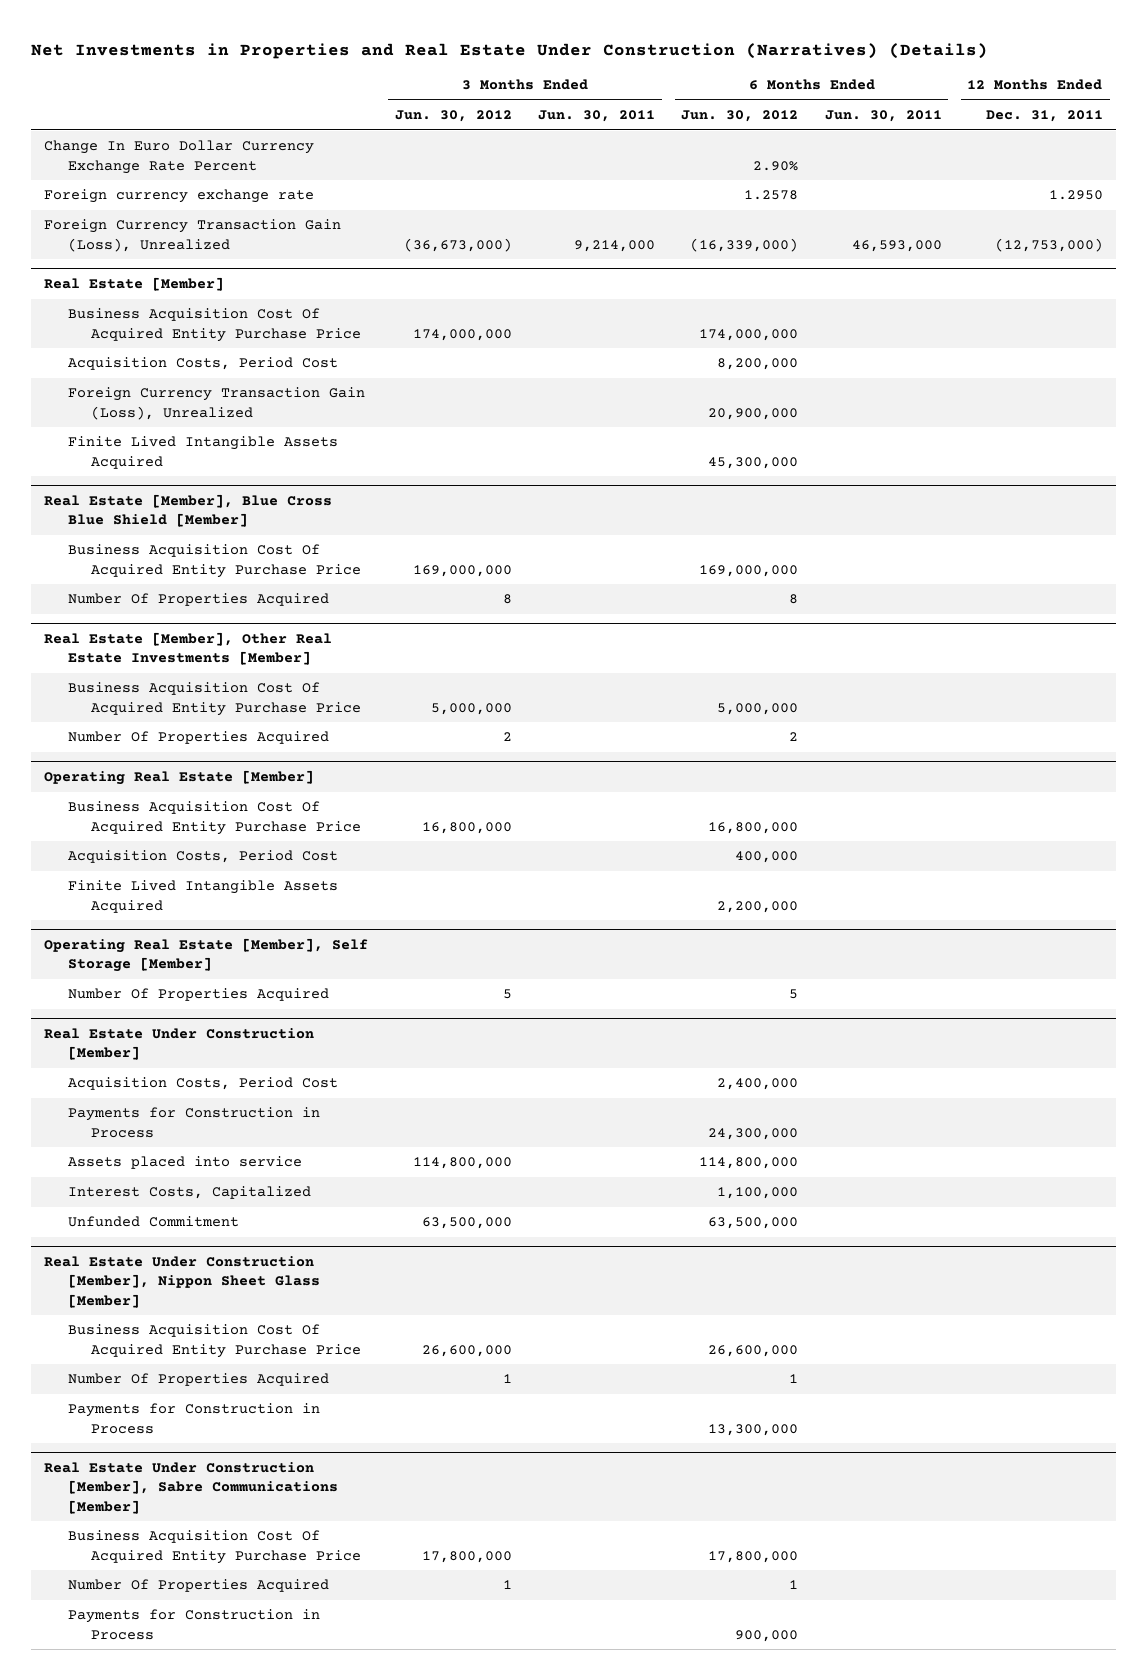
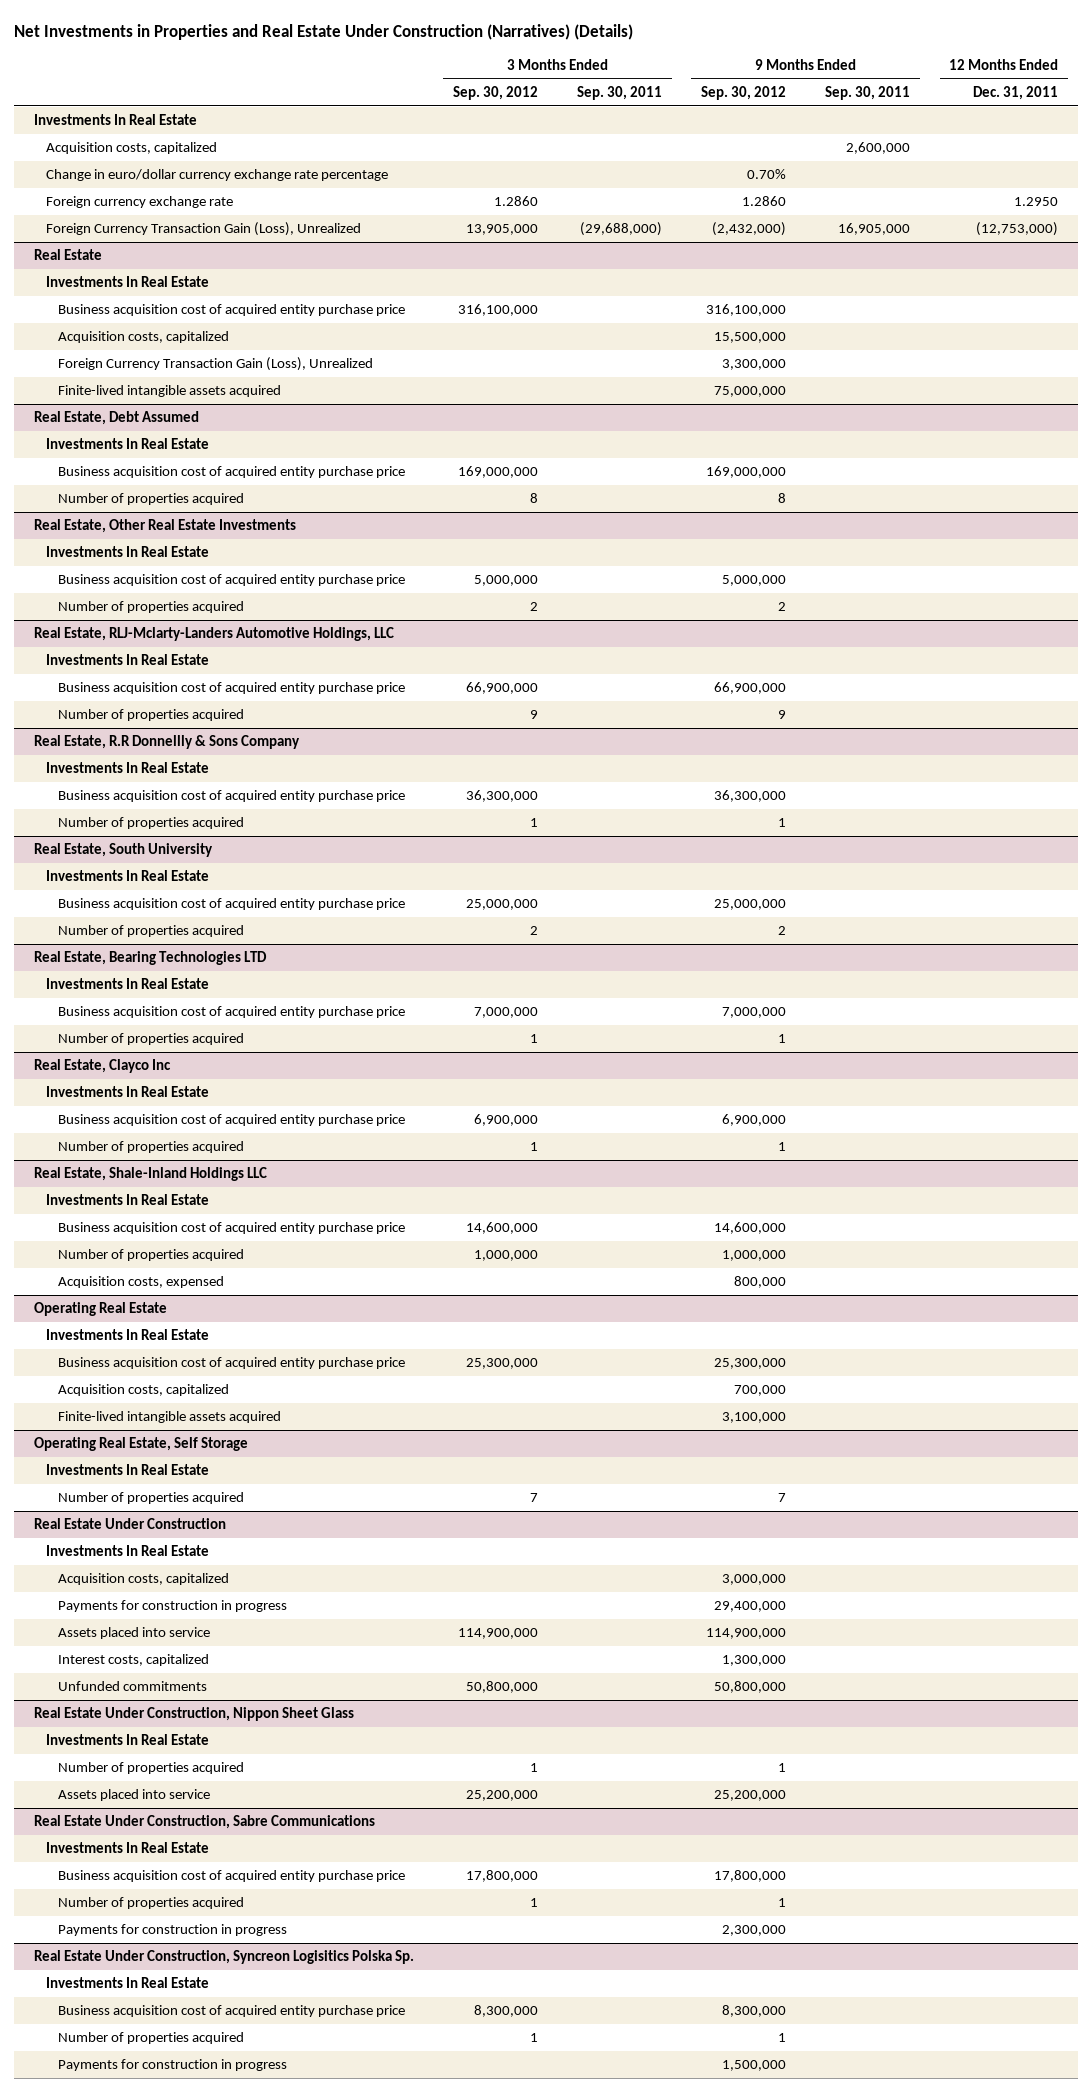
- | 3 Months Ended Jun. 30, 2012 | 3 Months Ended Jun. 30, 2011 | 6 Months Ended Jun. 30, 2012 | 6 Months Ended Jun. 30, 2011 | 12 Months Ended Dec. 31, 2011
+ | 3 Months Ended Sep. 30, 2012 | 3 Months Ended Sep. 30, 2011 | 9 Months Ended Sep. 30, 2012 | 9 Months Ended Sep. 30, 2011 | 12 Months Ended Dec. 31, 2011
- Change In Euro Dollar Currency Exchange Rate Percent | | | 2.90% | |
+ Investments In Real Estate
+ Acquisition costs, capitalized | | | | 2,600,000 |
+ Change in euro/dollar currency exchange rate percentage | | | 0.70% | |
- Real Estate [Member]
- Business Acquisition Cost Of Acquired Entity Purchase Price | 174,000,000 | | 174,000,000 | |
- Acquisition Costs, Period Cost | | | 8,200,000 | |
+ Real Estate
+ Investments In Real Estate
+ Business acquisition cost of acquired entity purchase price | 316,100,000 | | 316,100,000 | |
+ Acquisition costs, capitalized | | | 15,500,000 | |
- Finite Lived Intangible Assets Acquired | | | 45,300,000 | |
- Real Estate [Member], Blue Cross Blue Shield [Member]
- Business Acquisition Cost Of Acquired Entity Purchase Price | 169,000,000 | | 169,000,000 | |
- Number Of Properties Acquired | 8 | | 8 | |
- Real Estate [Member], Other Real Estate Investments [Member]
- Business Acquisition Cost Of Acquired Entity Purchase Price | 5,000,000 | | 5,000,000 | |
- Number Of Properties Acquired | 2 | | 2 | |
- Operating Real Estate [Member]
- Business Acquisition Cost Of Acquired Entity Purchase Price | 16,800,000 | | 16,800,000 | |
- Acquisition Costs, Period Cost | | | 400,000 | |
- Finite Lived Intangible Assets Acquired | | | 2,200,000 | |
- Operating Real Estate [Member], Self Storage [Member]
- Number Of Properties Acquired | 5 | | 5 | |
- Real Estate Under Construction [Member]
- Acquisition Costs, Period Cost | | | 2,400,000 | |
- Payments for Construction in Process | | | 24,300,000 | |
+ Finite-lived intangible assets acquired | | | 75,000,000 | |
+ Real Estate, Debt Assumed
+ Investments In Real Estate
+ Business acquisition cost of acquired entity purchase price | 169,000,000 | | 169,000,000 | |
+ Number of properties acquired | 8 | | 8 | |
+ Real Estate, Other Real Estate Investments
+ Investments In Real Estate
+ Business acquisition cost of acquired entity purchase price | 5,000,000 | | 5,000,000 | |
+ Number of properties acquired | 2 | | 2 | |
+ Real Estate, RLJ-Mclarty-Landers Automotive Holdings, LLC
+ Investments In Real Estate
+ Business acquisition cost of acquired entity purchase price | 66,900,000 | | 66,900,000 | |
+ Number of properties acquired | 9 | | 9 | |
+ Real Estate, R.R Donnellly & Sons Company
+ Investments In Real Estate
+ Business acquisition cost of acquired entity purchase price | 36,300,000 | | 36,300,000 | |
+ Number of properties acquired | 1 | | 1 | |
+ Real Estate, South University
+ Investments In Real Estate
+ Business acquisition cost of acquired entity purchase price | 25,000,000 | | 25,000,000 | |
+ Number of properties acquired | 2 | | 2 | |
+ Real Estate, Bearing Technologies LTD
+ Investments In Real Estate
+ Business acquisition cost of acquired entity purchase price | 7,000,000 | | 7,000,000 | |
+ Number of properties acquired | 1 | | 1 | |
+ Real Estate, Clayco Inc
+ Investments In Real Estate
+ Business acquisition cost of acquired entity purchase price | 6,900,000 | | 6,900,000 | |
+ Number of properties acquired | 1 | | 1 | |
+ Real Estate, Shale-Inland Holdings LLC
+ Investments In Real Estate
+ Business acquisition cost of acquired entity purchase price | 14,600,000 | | 14,600,000 | |
+ Number of properties acquired | 1,000,000 | | 1,000,000 | |
+ Acquisition costs, expensed | | | 800,000 | |
+ Operating Real Estate
+ Investments In Real Estate
+ Business acquisition cost of acquired entity purchase price | 25,300,000 | | 25,300,000 | |
+ Acquisition costs, capitalized | | | 700,000 | |
+ Finite-lived intangible assets acquired | | | 3,100,000 | |
+ Operating Real Estate, Self Storage
+ Investments In Real Estate
+ Number of properties acquired | 7 | | 7 | |
+ Real Estate Under Construction
+ Investments In Real Estate
+ Acquisition costs, capitalized | | | 3,000,000 | |
+ Payments for construction in progress | | | 29,400,000 | |
- Interest Costs, Capitalized | | | 1,100,000 | |
- Unfunded Commitment | 63,500,000 | | 63,500,000 | |
- Real Estate Under Construction [Member], Nippon Sheet Glass [Member]
- Business Acquisition Cost Of Acquired Entity Purchase Price | 26,600,000 | | 26,600,000 | |
- Number Of Properties Acquired | 1 | | 1 | |
- Payments for Construction in Process | | | 13,300,000 | |
- Real Estate Under Construction [Member], Sabre Communications [Member]
- Business Acquisition Cost Of Acquired Entity Purchase Price | 17,800,000 | | 17,800,000 | |
- Number Of Properties Acquired | 1 | | 1 | |
- Payments for Construction in Process | | | 900,000 | |
+ Interest costs, capitalized | | | 1,300,000 | |
+ Unfunded commitments | 50,800,000 | | 50,800,000 | |
+ Real Estate Under Construction, Nippon Sheet Glass
+ Investments In Real Estate
+ Number of properties acquired | 1 | | 1 | |
+ Assets placed into service | 25,200,000 | | 25,200,000 | |
+ Real Estate Under Construction, Sabre Communications
+ Investments In Real Estate
+ Business acquisition cost of acquired entity purchase price | 17,800,000 | | 17,800,000 | |
+ Number of properties acquired | 1 | | 1 | |
+ Payments for construction in progress | | | 2,300,000 | |
+ Real Estate Under Construction, Syncreon Logisitics Polska Sp.
+ Investments In Real Estate
+ Business acquisition cost of acquired entity purchase price | 8,300,000 | | 8,300,000 | |
+ Number of properties acquired | 1 | | 1 | |
+ Payments for construction in progress | | | 1,500,000 | |

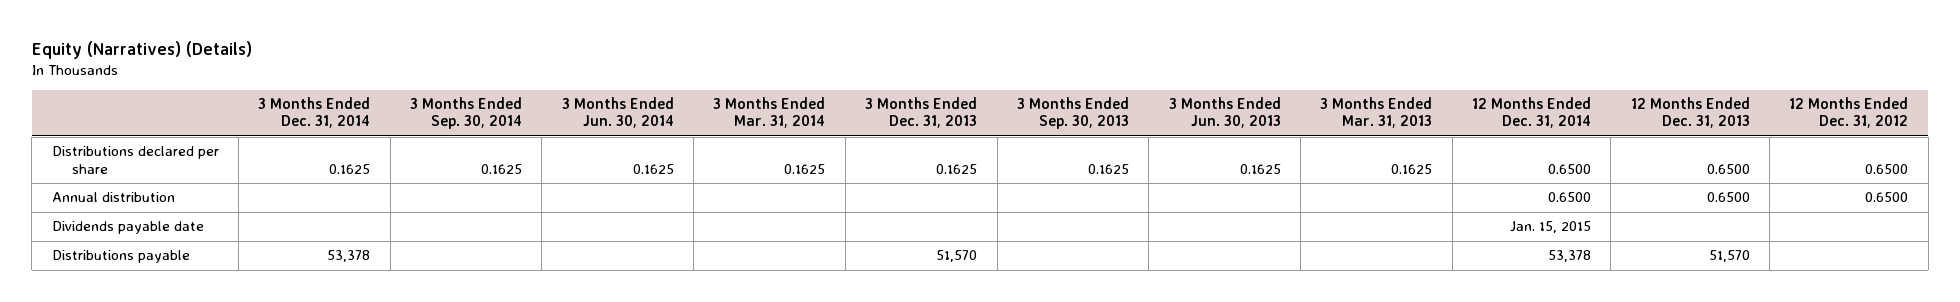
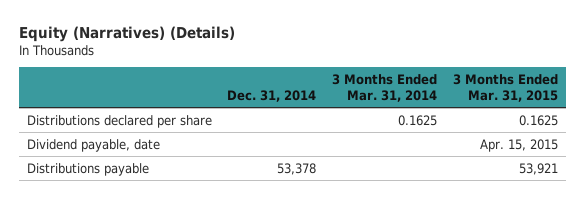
- | 3 Months Ended Dec. 31, 2014 | 3 Months Ended Sep. 30, 2014 | 3 Months Ended Jun. 30, 2014 | 3 Months Ended Mar. 31, 2014 | 3 Months Ended Dec. 31, 2013 | 3 Months Ended Sep. 30, 2013 | 3 Months Ended Jun. 30, 2013 | 3 Months Ended Mar. 31, 2013 | 12 Months Ended Dec. 31, 2014 | 12 Months Ended Dec. 31, 2013 | 12 Months Ended Dec. 31, 2012
+ | Dec. 31, 2014 | 3 Months Ended Mar. 31, 2014 | 3 Months Ended Mar. 31, 2015
- Annual distribution | | | | | | | | | 0.6500 | 0.6500 | 0.6500
- Dividends payable date | | | | | | | | | Jan. 15, 2015 | |
+ Dividend payable, date | | | Apr. 15, 2015

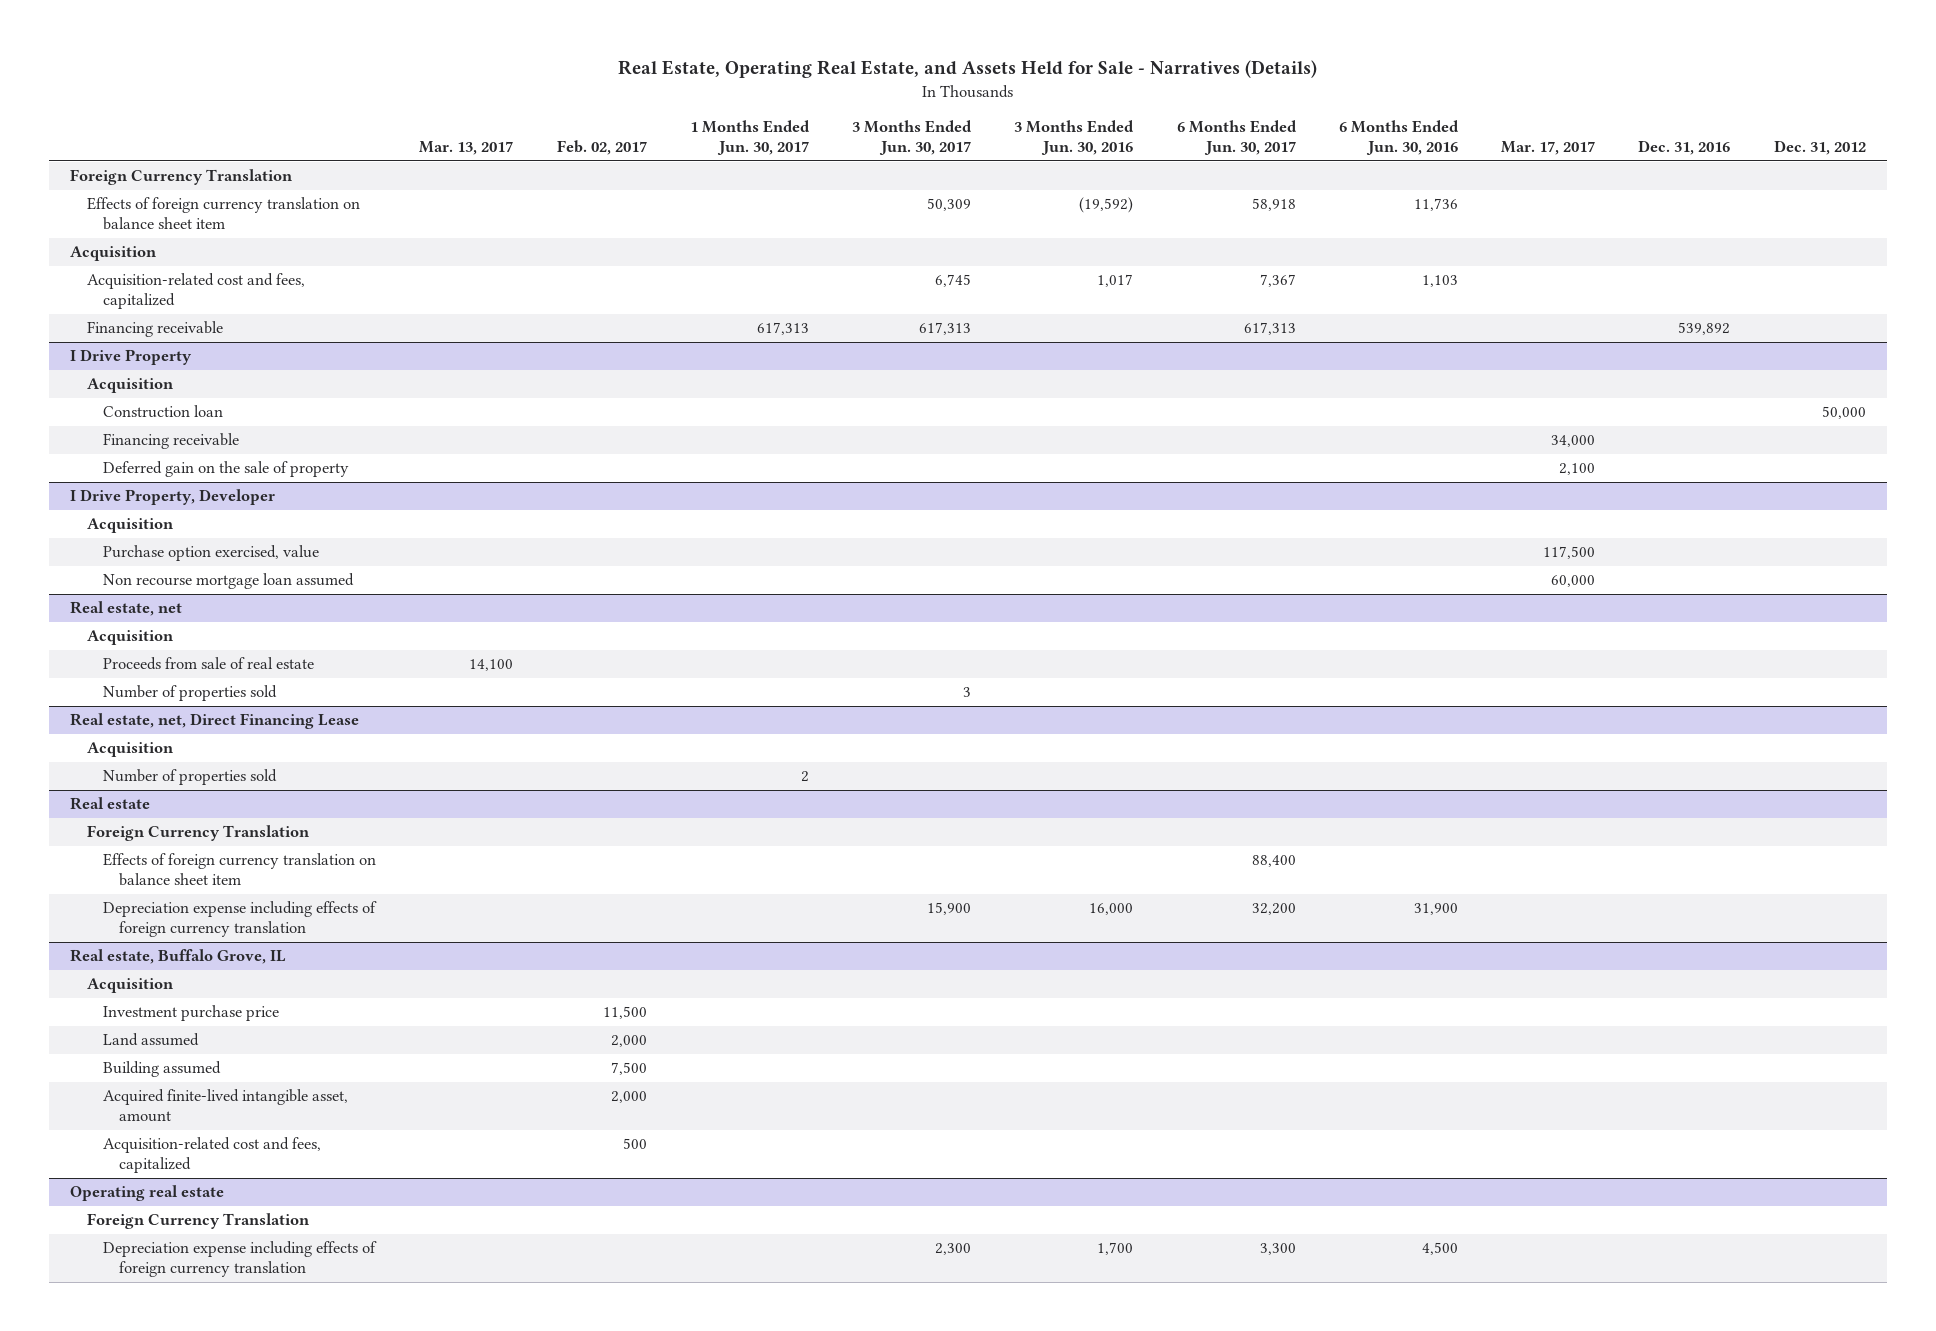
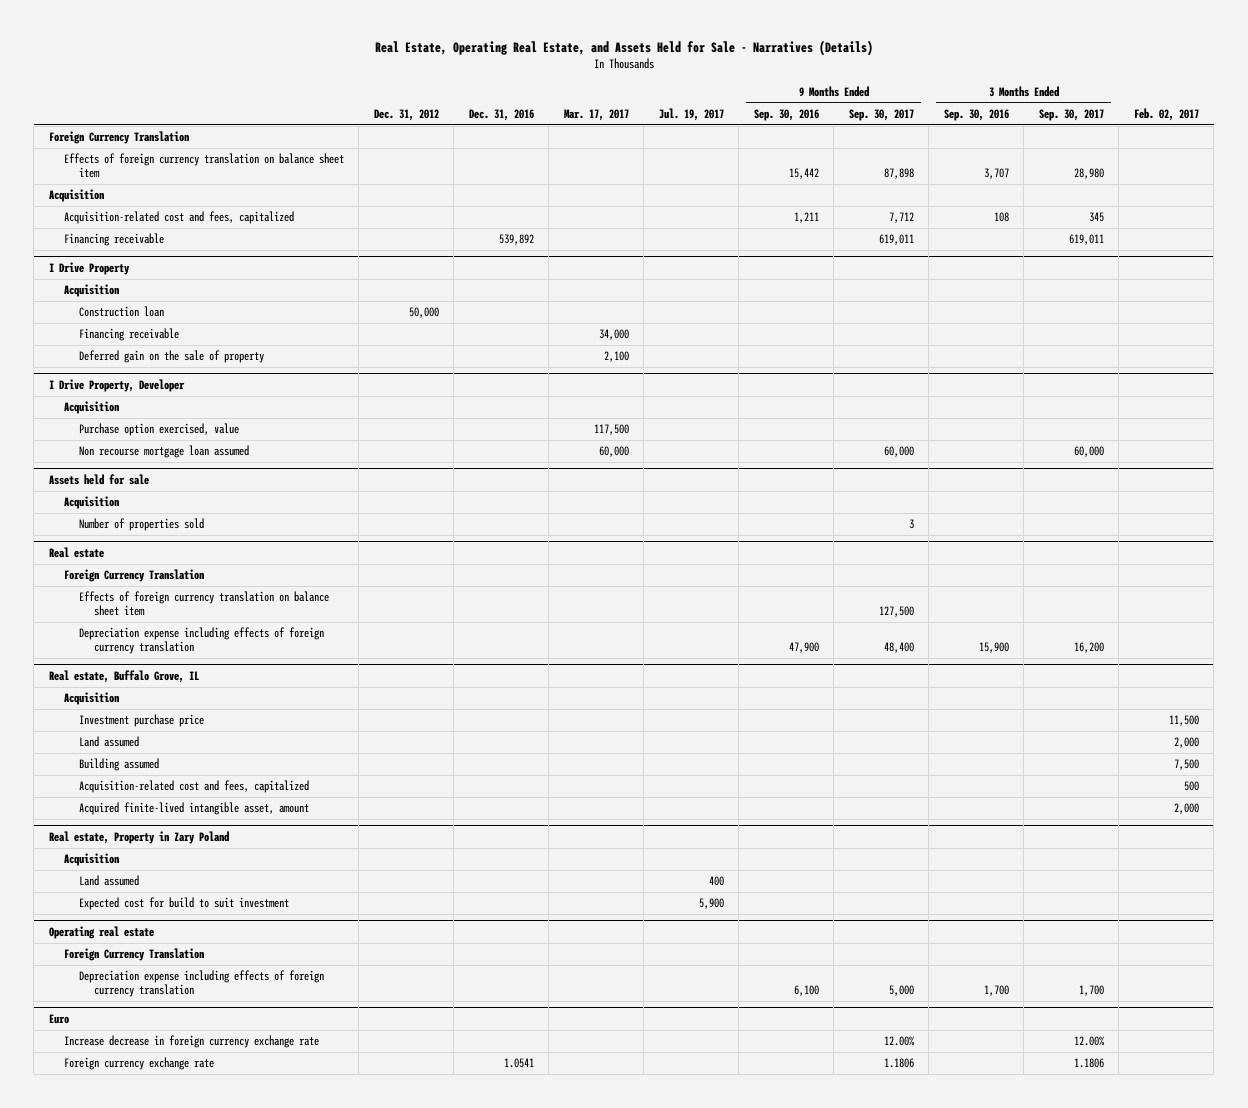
- | Mar. 13, 2017 | Feb. 02, 2017 | 1 Months Ended Jun. 30, 2017 | 3 Months Ended Jun. 30, 2017 | 3 Months Ended Jun. 30, 2016 | 6 Months Ended Jun. 30, 2017 | 6 Months Ended Jun. 30, 2016 | Mar. 17, 2017 | Dec. 31, 2016 | Dec. 31, 2012
+ | Dec. 31, 2012 | Dec. 31, 2016 | Mar. 17, 2017 | Jul. 19, 2017 | 9 Months Ended Sep. 30, 2016 | 9 Months Ended Sep. 30, 2017 | 3 Months Ended Sep. 30, 2016 | 3 Months Ended Sep. 30, 2017 | Feb. 02, 2017
- Real estate, net
+ Assets held for sale
- Proceeds from sale of real estate | 14,100 | | | | | | | | |
- Real estate, net, Direct Financing Lease
- Acquisition
- Number of properties sold | | | 2 | | | | | | |
@ Real estate, Buffalo Grove, IL
moved down: Acquired finite-lived intangible asset, amount | | | | | | | | | 2,000
+ Real estate, Property in Zary Poland
+ Acquisition
+ Land assumed | | | | 400 | | | | |
+ Expected cost for build to suit investment | | | | 5,900 | | | | |
+ Euro
+ Increase decrease in foreign currency exchange rate | | | | | | 12.00% | | 12.00% |
+ Foreign currency exchange rate | | 1.0541 | | | | 1.1806 | | 1.1806 |

